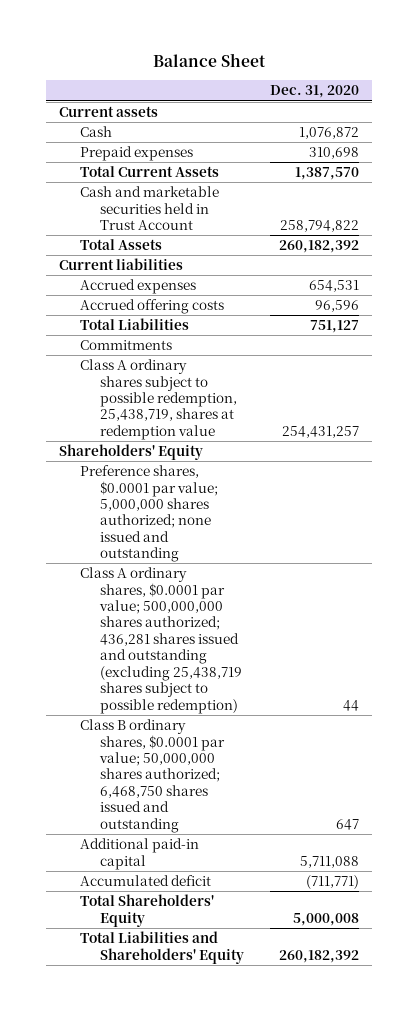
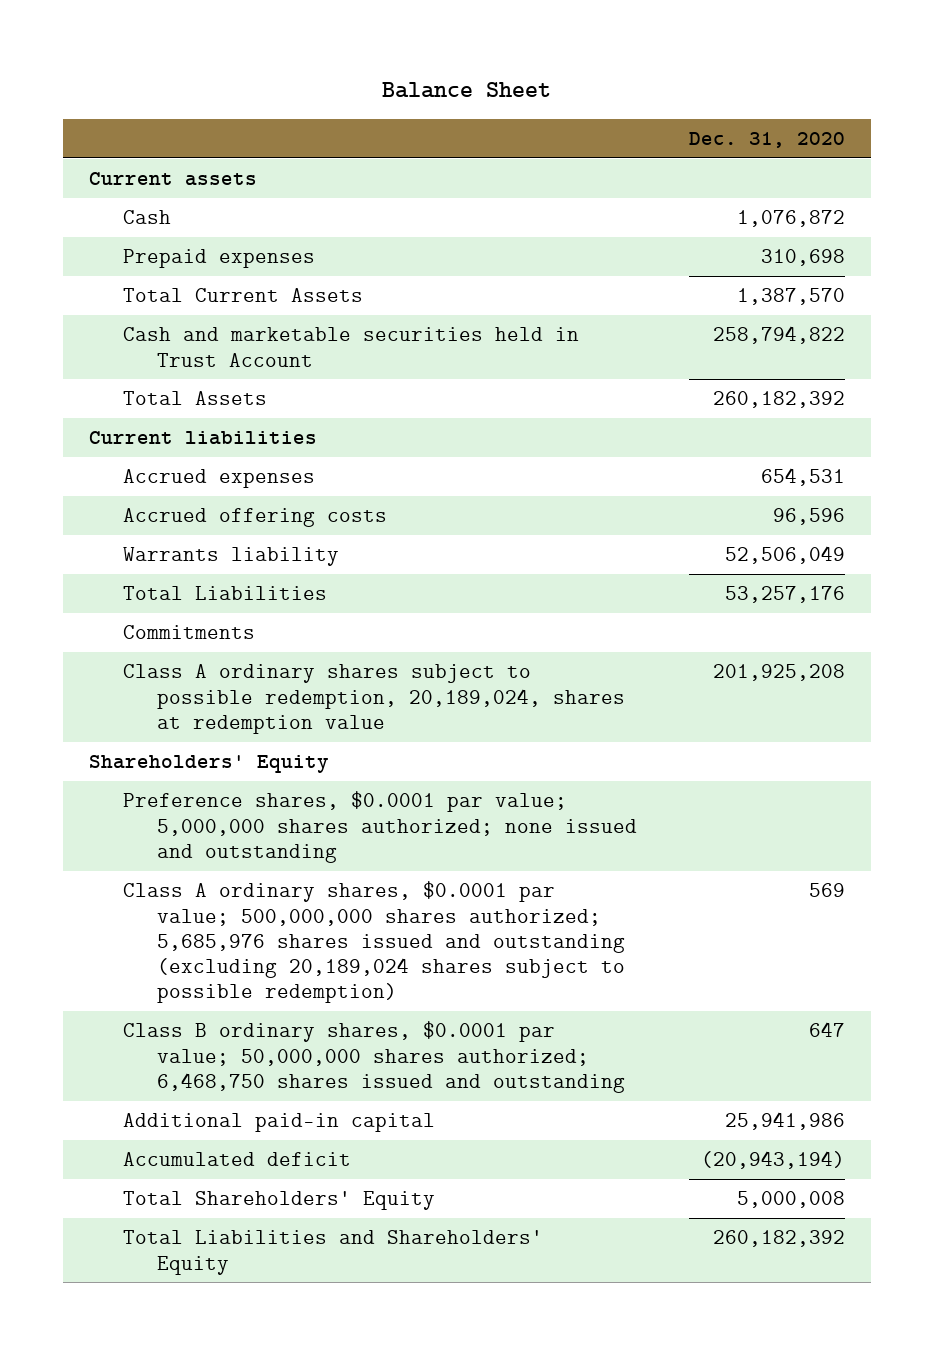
- Total Liabilities | 751,127
+ Warrants liability | 52,506,049
+ Total Liabilities | 53,257,176
- Class A ordinary shares subject to possible redemption, 25,438,719, shares at redemption value | 254,431,257
+ Class A ordinary shares subject to possible redemption, 20,189,024, shares at redemption value | 201,925,208
- Class A ordinary shares, $0.0001 par value; 500,000,000 shares authorized; 436,281 shares issued and outstanding (excluding 25,438,719 shares subject to possible redemption) | 44
+ Class A ordinary shares, $0.0001 par value; 500,000,000 shares authorized; 5,685,976 shares issued and outstanding (excluding 20,189,024 shares subject to possible redemption) | 569
- Additional paid-in capital | 5,711,088
- Accumulated deficit | (711,771)
+ Additional paid-in capital | 25,941,986
+ Accumulated deficit | (20,943,194)

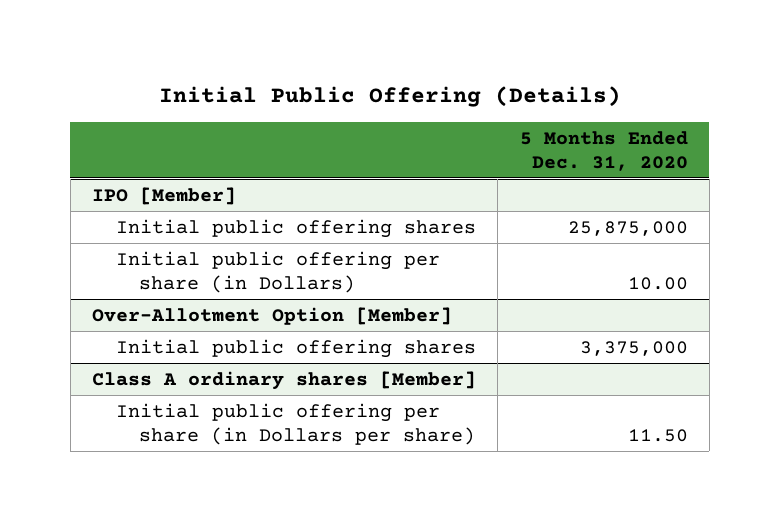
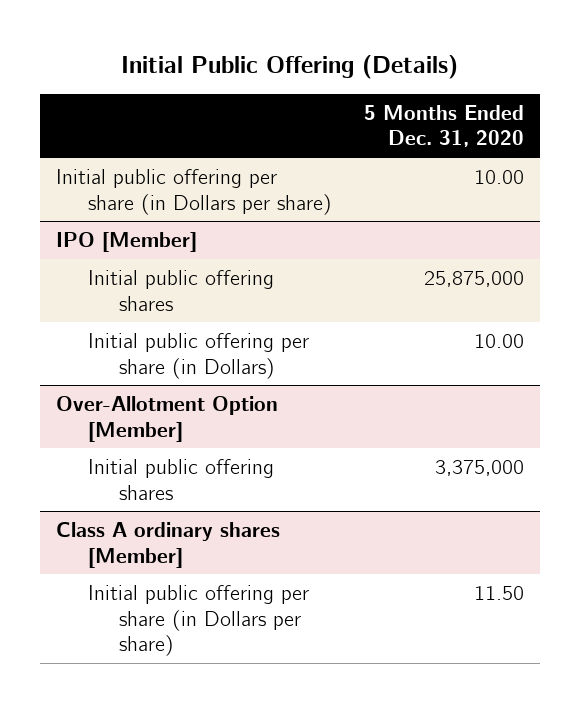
+ Initial public offering per share (in Dollars per share) | 10.00

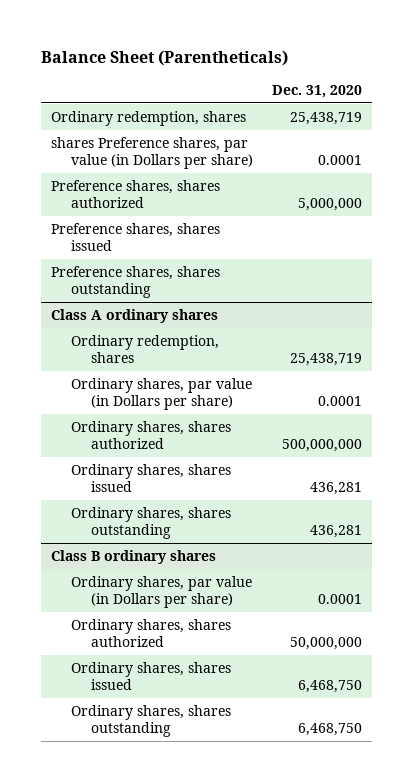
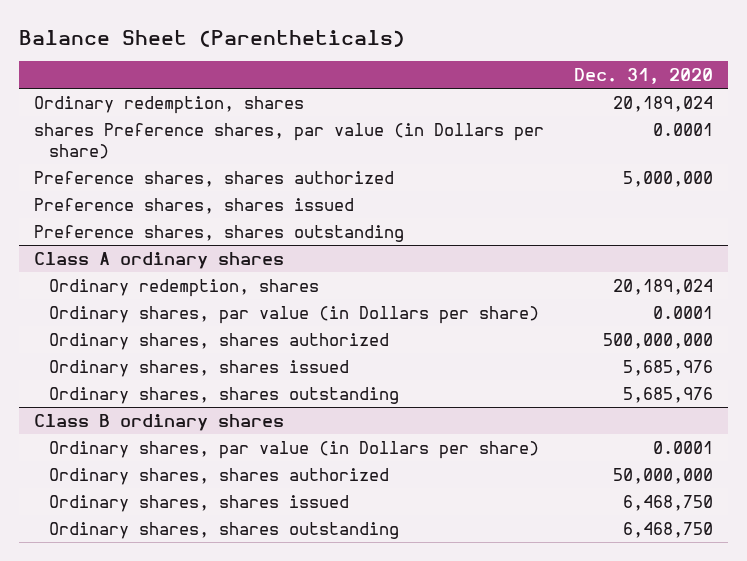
- Ordinary redemption, shares | 25,438,719
+ Ordinary redemption, shares | 20,189,024
@ Class A ordinary shares
- Ordinary redemption, shares | 25,438,719
+ Ordinary redemption, shares | 20,189,024
- Ordinary shares, shares issued | 436,281
- Ordinary shares, shares outstanding | 436,281
+ Ordinary shares, shares issued | 5,685,976
+ Ordinary shares, shares outstanding | 5,685,976

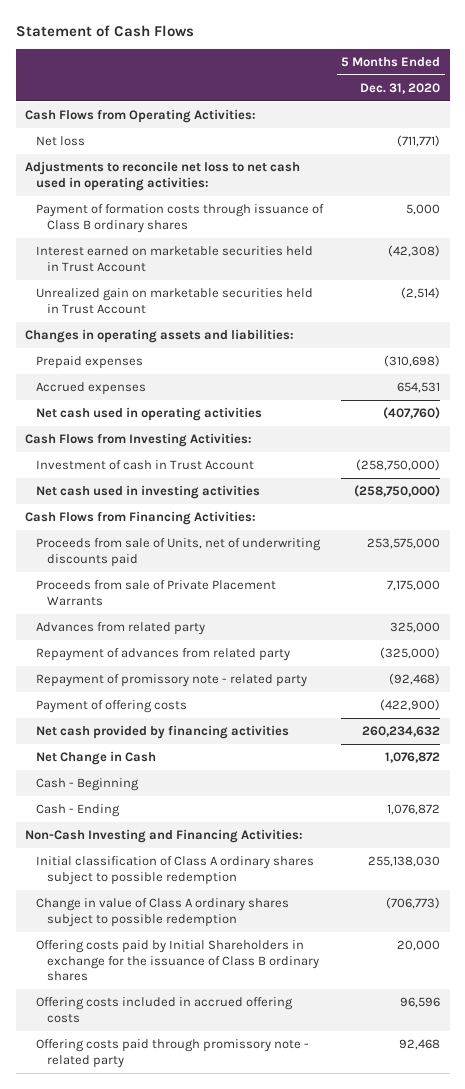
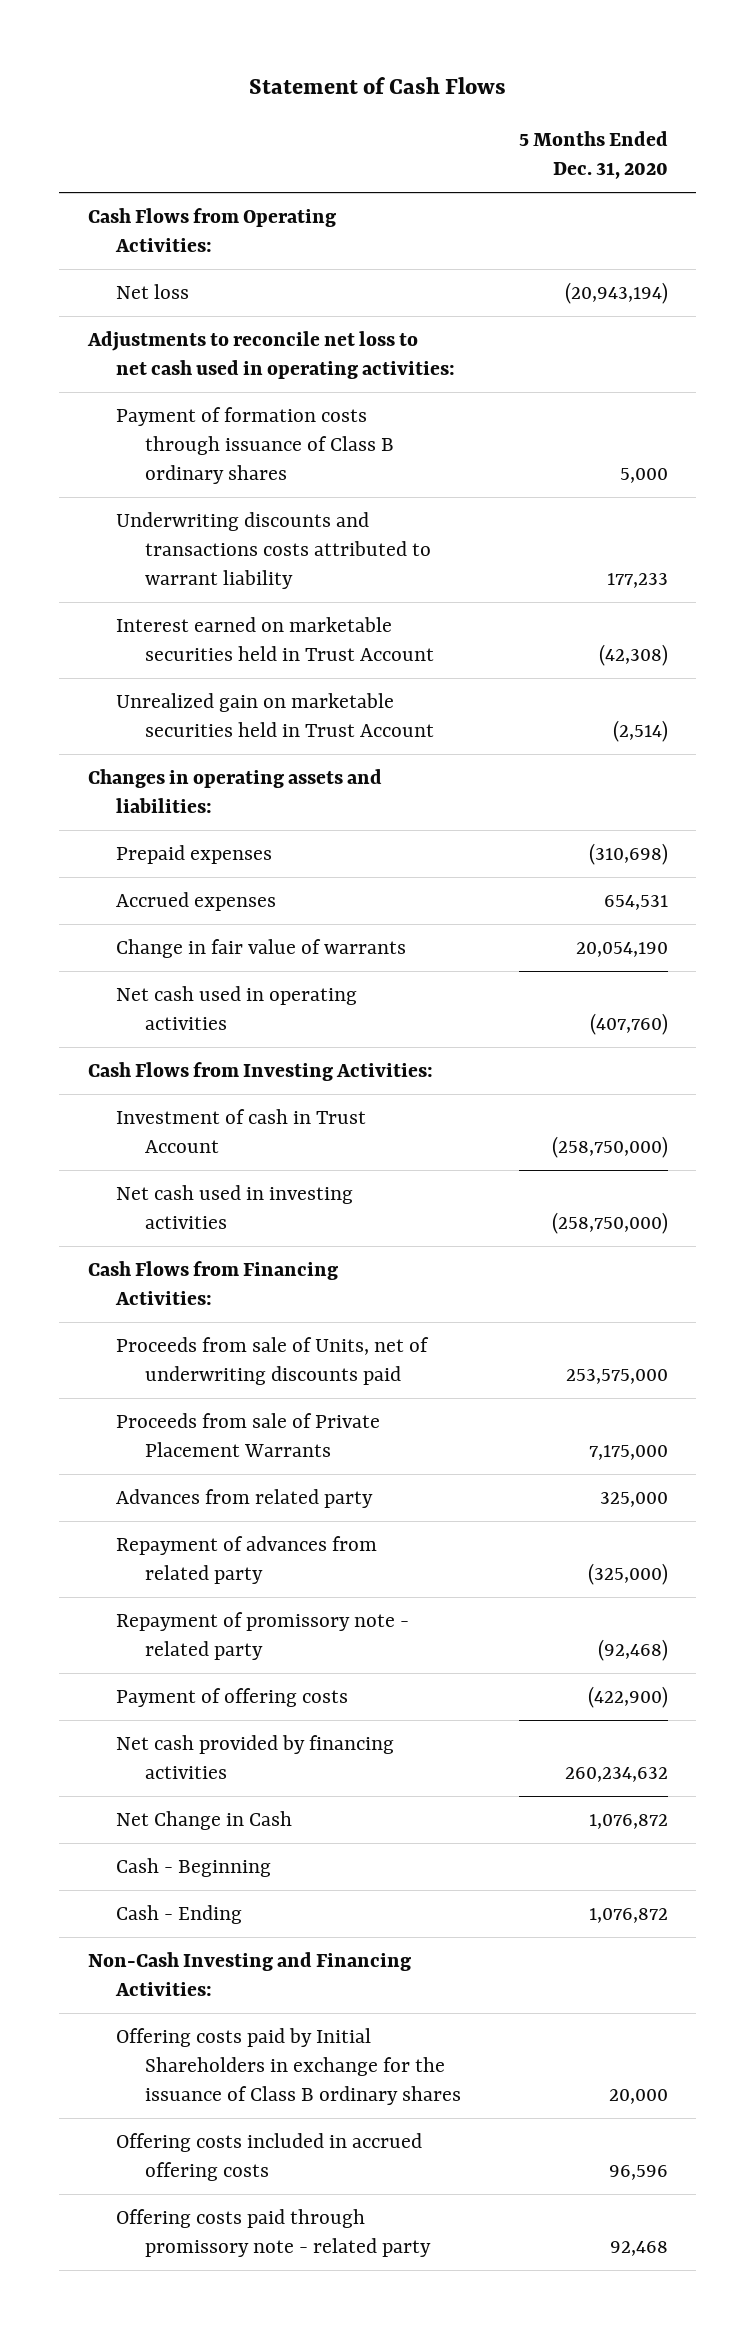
- Net loss | (711,771)
+ Net loss | (20,943,194)
+ Underwriting discounts and transactions costs attributed to warrant liability | 177,233
+ Change in fair value of warrants | 20,054,190
- Initial classification of Class A ordinary shares subject to possible redemption | 255,138,030
- Change in value of Class A ordinary shares subject to possible redemption | (706,773)

